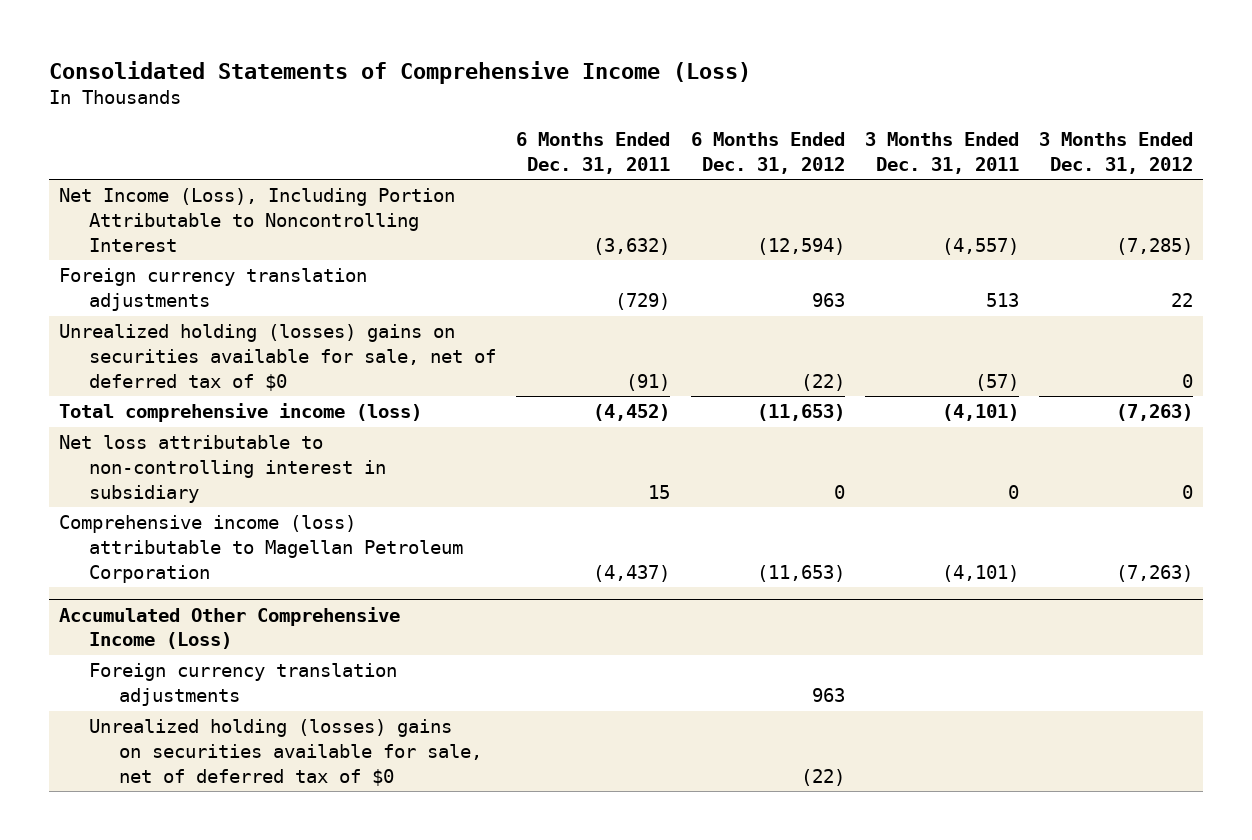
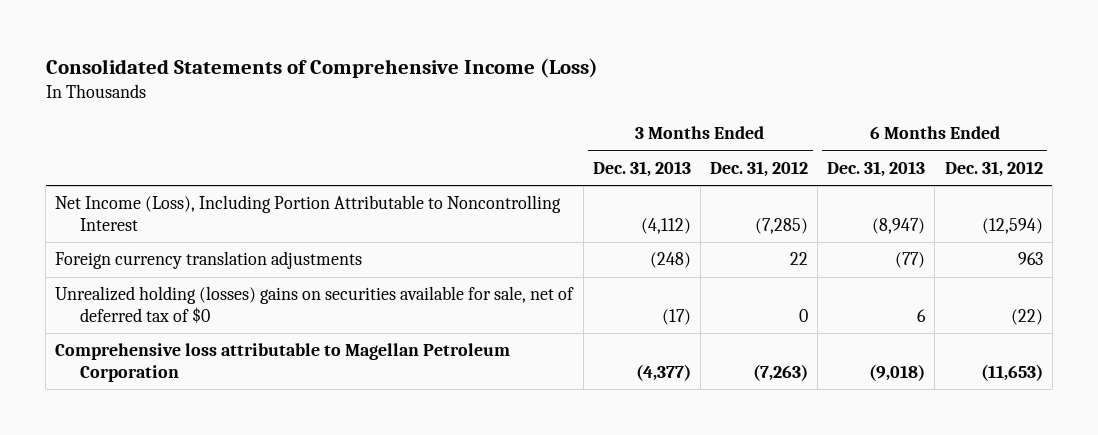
- | 6 Months Ended Dec. 31, 2011 | 6 Months Ended Dec. 31, 2012 | 3 Months Ended Dec. 31, 2011 | 3 Months Ended Dec. 31, 2012
+ | 3 Months Ended Dec. 31, 2013 | 3 Months Ended Dec. 31, 2012 | 6 Months Ended Dec. 31, 2013 | 6 Months Ended Dec. 31, 2012
- Total comprehensive income (loss) | (4,452) | (11,653) | (4,101) | (7,263)
- Net loss attributable to non-controlling interest in subsidiary | 15 | 0 | 0 | 0
- Comprehensive income (loss) attributable to Magellan Petroleum Corporation | (4,437) | (11,653) | (4,101) | (7,263)
- Accumulated Other Comprehensive Income (Loss)
- Foreign currency translation adjustments | | 963 | |
- Unrealized holding (losses) gains on securities available for sale, net of deferred tax of $0 | | (22) | |
+ Comprehensive loss attributable to Magellan Petroleum Corporation | (4,377) | (7,263) | (9,018) | (11,653)

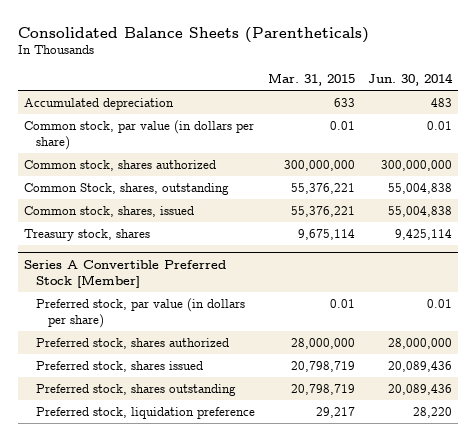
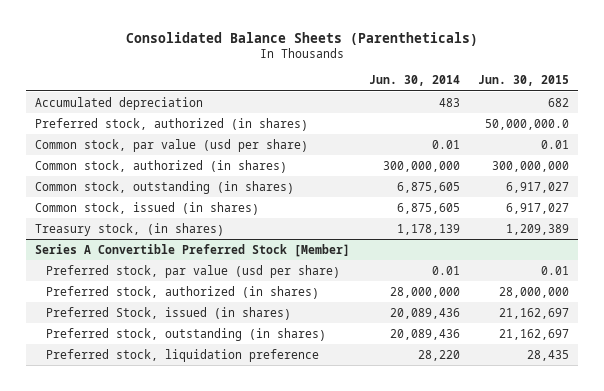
- | Mar. 31, 2015 | Jun. 30, 2014
+ | Jun. 30, 2014 | Jun. 30, 2015
- Common stock, par value (in dollars per share) | 0.01 | 0.01
- Common stock, shares authorized | 300,000,000 | 300,000,000
- Common Stock, shares, outstanding | 55,376,221 | 55,004,838
- Common stock, shares, issued | 55,376,221 | 55,004,838
- Treasury stock, shares | 9,675,114 | 9,425,114
+ Preferred stock, authorized (in shares) | | 50,000,000.0
+ Common stock, par value (usd per share) | 0.01 | 0.01
+ Common stock, authorized (in shares) | 300,000,000 | 300,000,000
+ Common stock, outstanding (in shares) | 6,875,605 | 6,917,027
+ Common stock, issued (in shares) | 6,875,605 | 6,917,027
+ Treasury stock, (in shares) | 1,178,139 | 1,209,389
@ Series A Convertible Preferred Stock [Member]
- Preferred stock, par value (in dollars per share) | 0.01 | 0.01
- Preferred stock, shares authorized | 28,000,000 | 28,000,000
- Preferred stock, shares issued | 20,798,719 | 20,089,436
- Preferred stock, shares outstanding | 20,798,719 | 20,089,436
+ Preferred stock, par value (usd per share) | 0.01 | 0.01
+ Preferred stock, authorized (in shares) | 28,000,000 | 28,000,000
+ Preferred Stock, issued (in shares) | 20,089,436 | 21,162,697
+ Preferred stock, outstanding (in shares) | 20,089,436 | 21,162,697

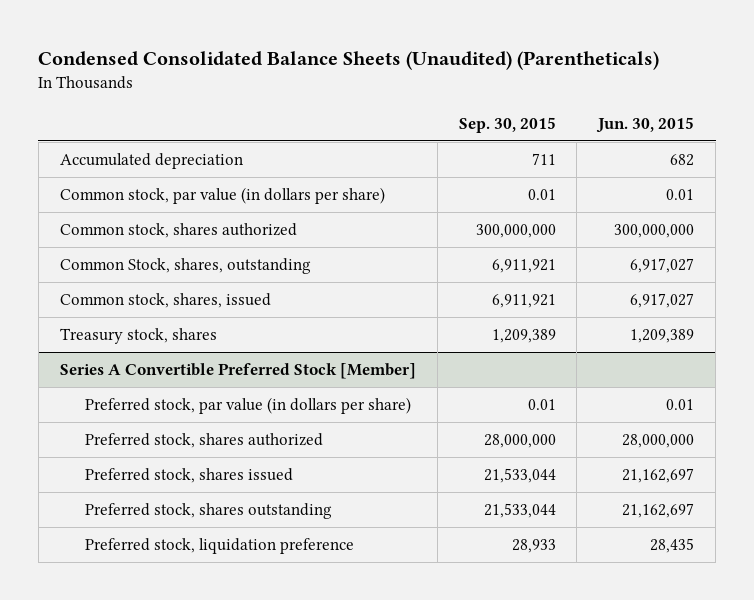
- Consolidated Balance Sheets (Parentheticals)
+ Condensed Consolidated Balance Sheets (Unaudited) (Parentheticals)
- | Jun. 30, 2014 | Jun. 30, 2015
+ | Sep. 30, 2015 | Jun. 30, 2015
- Preferred stock, authorized (in shares) | | 50,000,000.0
- Common stock, par value (usd per share) | 0.01 | 0.01
- Common stock, authorized (in shares) | 300,000,000 | 300,000,000
- Common stock, outstanding (in shares) | 6,875,605 | 6,917,027
- Common stock, issued (in shares) | 6,875,605 | 6,917,027
- Treasury stock, (in shares) | 1,178,139 | 1,209,389
+ Common stock, par value (in dollars per share) | 0.01 | 0.01
+ Common stock, shares authorized | 300,000,000 | 300,000,000
+ Common Stock, shares, outstanding | 6,911,921 | 6,917,027
+ Common stock, shares, issued | 6,911,921 | 6,917,027
+ Treasury stock, shares | 1,209,389 | 1,209,389
@ Series A Convertible Preferred Stock [Member]
- Preferred stock, par value (usd per share) | 0.01 | 0.01
- Preferred stock, authorized (in shares) | 28,000,000 | 28,000,000
- Preferred Stock, issued (in shares) | 20,089,436 | 21,162,697
- Preferred stock, outstanding (in shares) | 20,089,436 | 21,162,697
+ Preferred stock, par value (in dollars per share) | 0.01 | 0.01
+ Preferred stock, shares authorized | 28,000,000 | 28,000,000
+ Preferred stock, shares issued | 21,533,044 | 21,162,697
+ Preferred stock, shares outstanding | 21,533,044 | 21,162,697

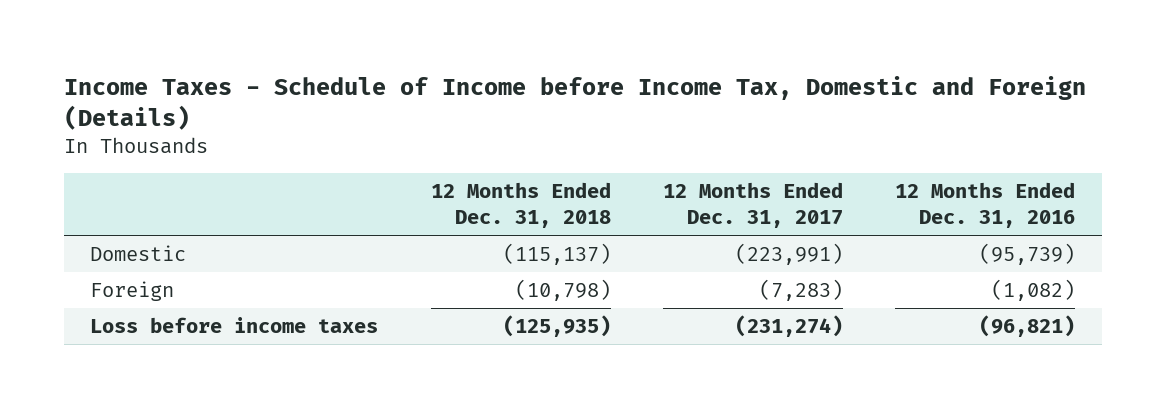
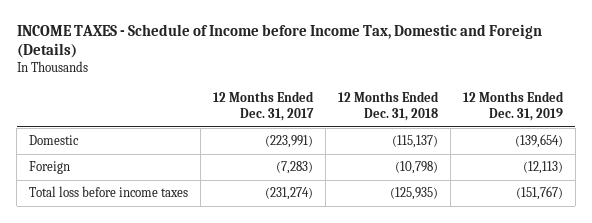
- Income Taxes - Schedule of Income before Income Tax, Domestic and Foreign (Details)
+ INCOME TAXES - Schedule of Income before Income Tax, Domestic and Foreign (Details)
- | 12 Months Ended Dec. 31, 2018 | 12 Months Ended Dec. 31, 2017 | 12 Months Ended Dec. 31, 2016
+ | 12 Months Ended Dec. 31, 2017 | 12 Months Ended Dec. 31, 2018 | 12 Months Ended Dec. 31, 2019
- Loss before income taxes | (125,935) | (231,274) | (96,821)
+ Total loss before income taxes | (231,274) | (125,935) | (151,767)

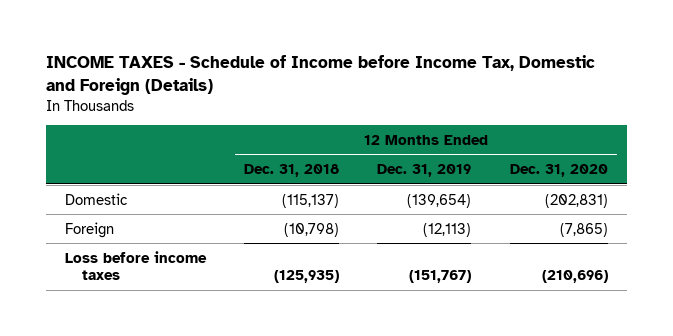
- | 12 Months Ended Dec. 31, 2017 | 12 Months Ended Dec. 31, 2018 | 12 Months Ended Dec. 31, 2019
+ | 12 Months Ended Dec. 31, 2018 | 12 Months Ended Dec. 31, 2019 | 12 Months Ended Dec. 31, 2020
- Total loss before income taxes | (231,274) | (125,935) | (151,767)
+ Loss before income taxes | (125,935) | (151,767) | (210,696)

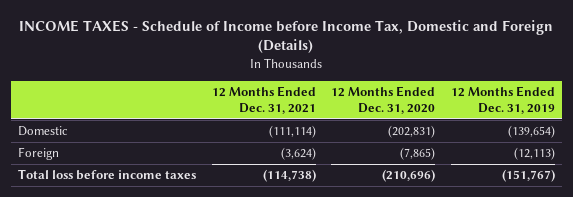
- | 12 Months Ended Dec. 31, 2018 | 12 Months Ended Dec. 31, 2019 | 12 Months Ended Dec. 31, 2020
+ | 12 Months Ended Dec. 31, 2021 | 12 Months Ended Dec. 31, 2020 | 12 Months Ended Dec. 31, 2019
- Loss before income taxes | (125,935) | (151,767) | (210,696)
+ Total loss before income taxes | (114,738) | (210,696) | (151,767)

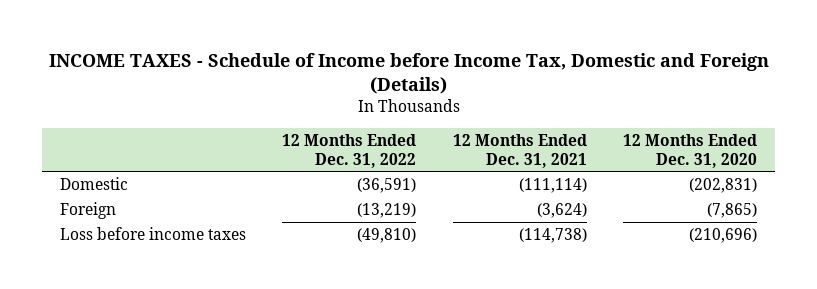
- | 12 Months Ended Dec. 31, 2021 | 12 Months Ended Dec. 31, 2020 | 12 Months Ended Dec. 31, 2019
+ | 12 Months Ended Dec. 31, 2022 | 12 Months Ended Dec. 31, 2021 | 12 Months Ended Dec. 31, 2020
- Total loss before income taxes | (114,738) | (210,696) | (151,767)
+ Loss before income taxes | (49,810) | (114,738) | (210,696)

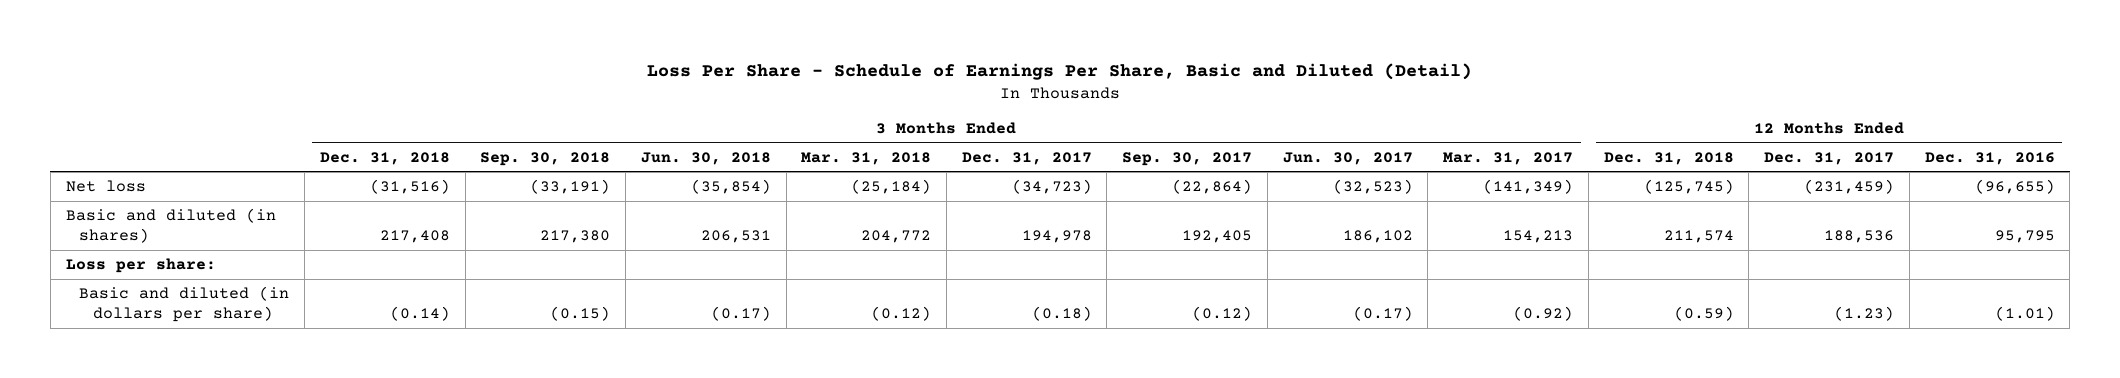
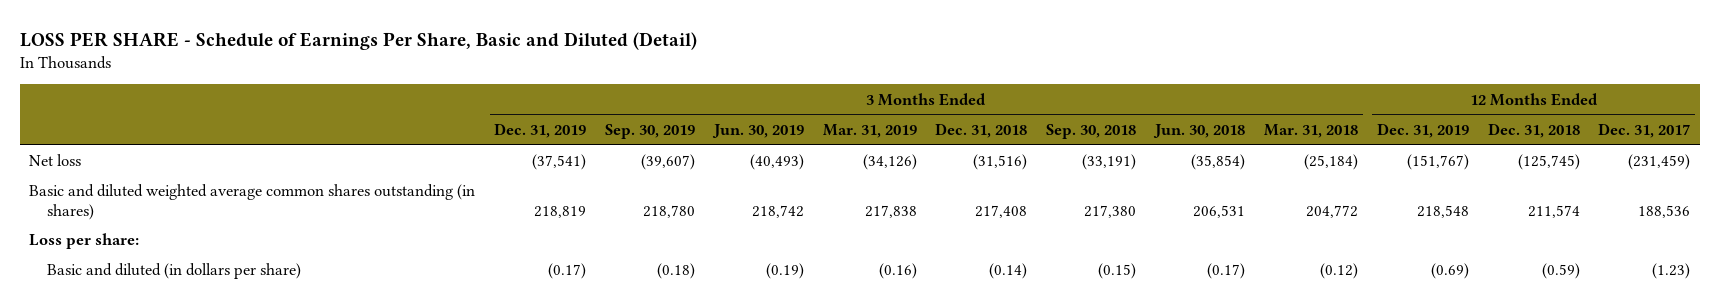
- Loss Per Share - Schedule of Earnings Per Share, Basic and Diluted (Detail)
+ LOSS PER SHARE - Schedule of Earnings Per Share, Basic and Diluted (Detail)
- | 3 Months Ended Dec. 31, 2018 | 3 Months Ended Sep. 30, 2018 | 3 Months Ended Jun. 30, 2018 | 3 Months Ended Mar. 31, 2018 | 3 Months Ended Dec. 31, 2017 | 3 Months Ended Sep. 30, 2017 | 3 Months Ended Jun. 30, 2017 | 3 Months Ended Mar. 31, 2017 | 12 Months Ended Dec. 31, 2018 | 12 Months Ended Dec. 31, 2017 | 12 Months Ended Dec. 31, 2016
+ | 3 Months Ended Dec. 31, 2019 | 3 Months Ended Sep. 30, 2019 | 3 Months Ended Jun. 30, 2019 | 3 Months Ended Mar. 31, 2019 | 3 Months Ended Dec. 31, 2018 | 3 Months Ended Sep. 30, 2018 | 3 Months Ended Jun. 30, 2018 | 3 Months Ended Mar. 31, 2018 | 12 Months Ended Dec. 31, 2019 | 12 Months Ended Dec. 31, 2018 | 12 Months Ended Dec. 31, 2017
- Basic and diluted (in shares) | 217,408 | 217,380 | 206,531 | 204,772 | 194,978 | 192,405 | 186,102 | 154,213 | 211,574 | 188,536 | 95,795
+ Basic and diluted weighted average common shares outstanding (in shares) | 218,819 | 218,780 | 218,742 | 217,838 | 217,408 | 217,380 | 206,531 | 204,772 | 218,548 | 211,574 | 188,536

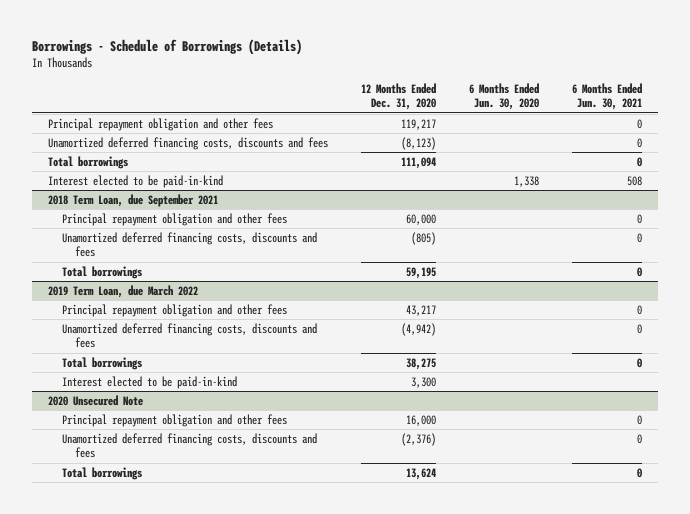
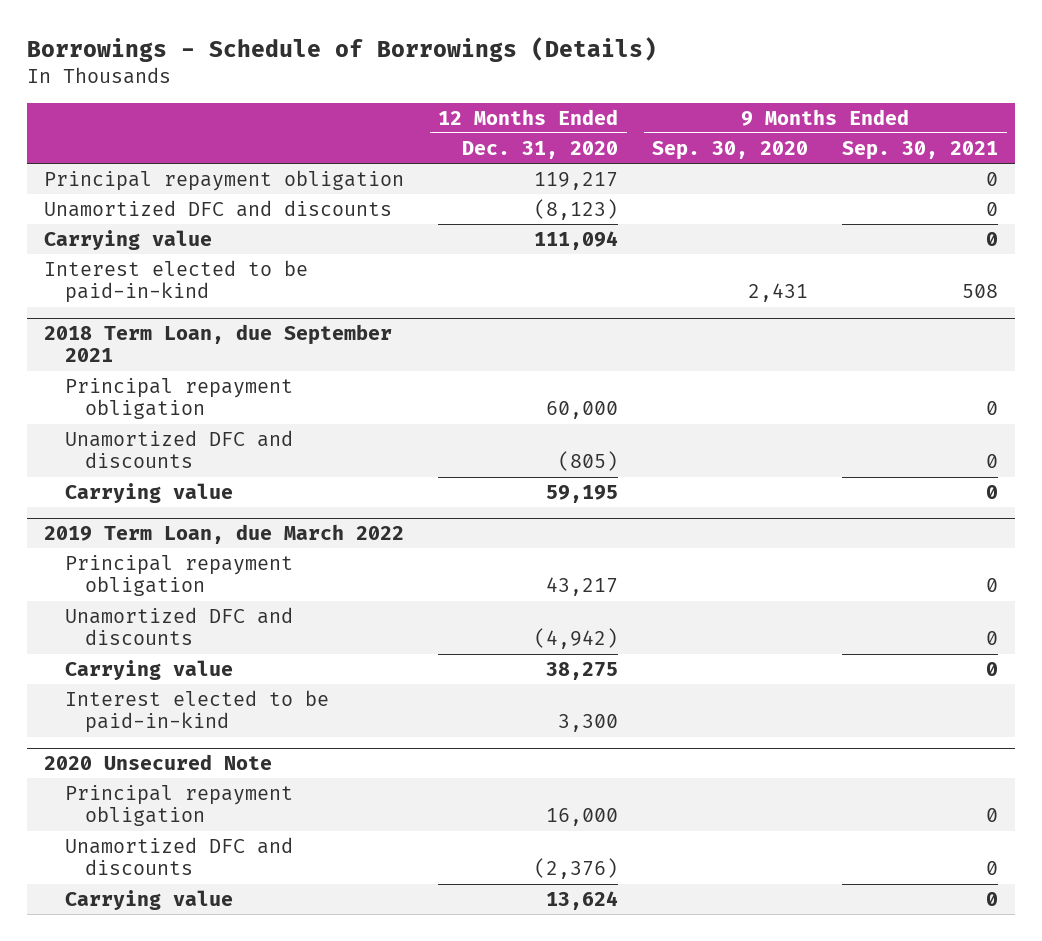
- | 12 Months Ended Dec. 31, 2020 | 6 Months Ended Jun. 30, 2020 | 6 Months Ended Jun. 30, 2021
+ | 12 Months Ended Dec. 31, 2020 | 9 Months Ended Sep. 30, 2020 | 9 Months Ended Sep. 30, 2021
- Principal repayment obligation and other fees | 119,217 | | 0
- Unamortized deferred financing costs, discounts and fees | (8,123) | | 0
- Total borrowings | 111,094 | | 0
+ Principal repayment obligation | 119,217 | | 0
+ Unamortized DFC and discounts | (8,123) | | 0
+ Carrying value | 111,094 | | 0
@ 2018 Term Loan, due September 2021
- Principal repayment obligation and other fees | 60,000 | | 0
- Unamortized deferred financing costs, discounts and fees | (805) | | 0
- Total borrowings | 59,195 | | 0
+ Principal repayment obligation | 60,000 | | 0
+ Unamortized DFC and discounts | (805) | | 0
+ Carrying value | 59,195 | | 0
@ 2019 Term Loan, due March 2022
- Principal repayment obligation and other fees | 43,217 | | 0
- Unamortized deferred financing costs, discounts and fees | (4,942) | | 0
- Total borrowings | 38,275 | | 0
+ Principal repayment obligation | 43,217 | | 0
+ Unamortized DFC and discounts | (4,942) | | 0
+ Carrying value | 38,275 | | 0
@ 2020 Unsecured Note
- Principal repayment obligation and other fees | 16,000 | | 0
- Unamortized deferred financing costs, discounts and fees | (2,376) | | 0
- Total borrowings | 13,624 | | 0
+ Principal repayment obligation | 16,000 | | 0
+ Unamortized DFC and discounts | (2,376) | | 0
+ Carrying value | 13,624 | | 0

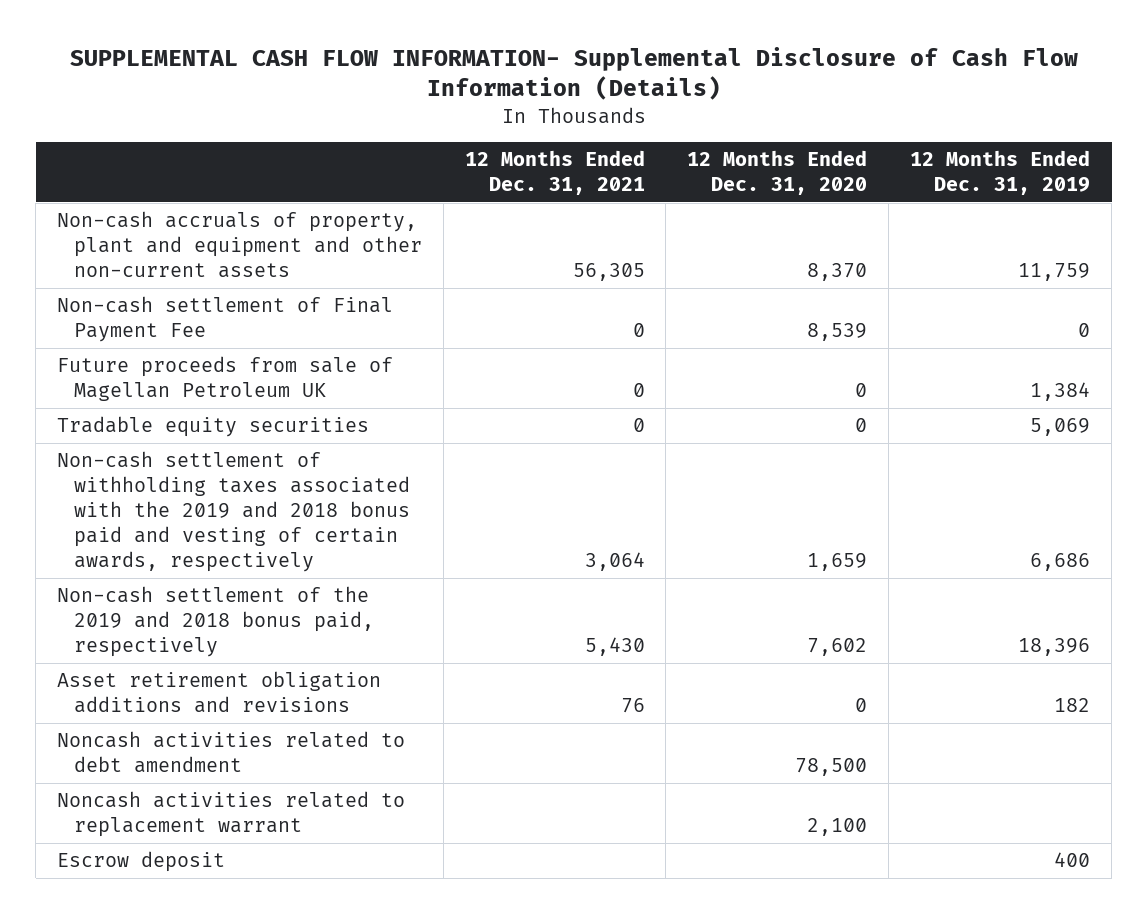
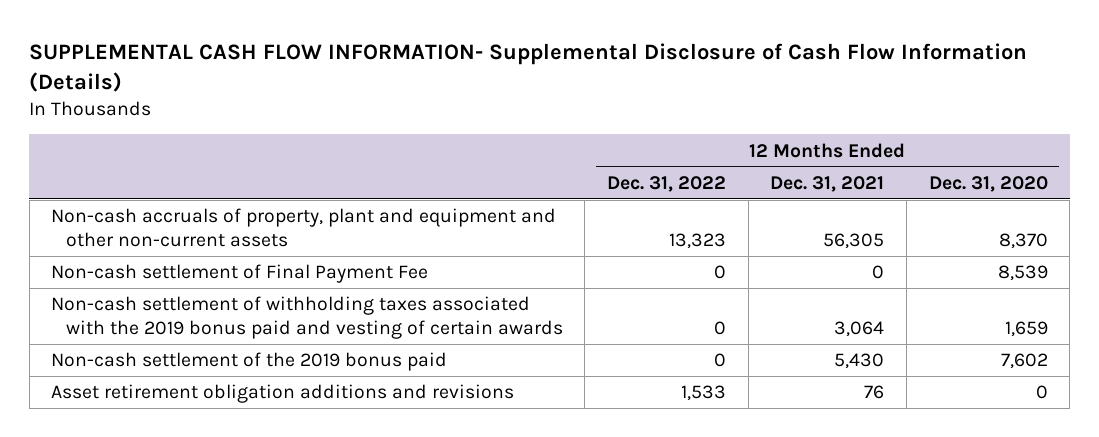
- | 12 Months Ended Dec. 31, 2021 | 12 Months Ended Dec. 31, 2020 | 12 Months Ended Dec. 31, 2019
+ | 12 Months Ended Dec. 31, 2022 | 12 Months Ended Dec. 31, 2021 | 12 Months Ended Dec. 31, 2020
- Future proceeds from sale of Magellan Petroleum UK | 0 | 0 | 1,384
- Tradable equity securities | 0 | 0 | 5,069
- Non-cash settlement of withholding taxes associated with the 2019 and 2018 bonus paid and vesting of certain awards, respectively | 3,064 | 1,659 | 6,686
- Non-cash settlement of the 2019 and 2018 bonus paid, respectively | 5,430 | 7,602 | 18,396
+ Non-cash settlement of withholding taxes associated with the 2019 bonus paid and vesting of certain awards | 0 | 3,064 | 1,659
+ Non-cash settlement of the 2019 bonus paid | 0 | 5,430 | 7,602
- Noncash activities related to debt amendment | | 78,500 |
- Noncash activities related to replacement warrant | | 2,100 |
- Escrow deposit | | | 400

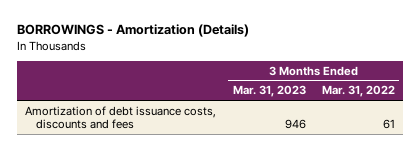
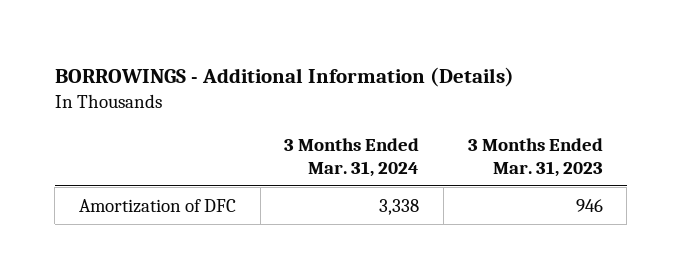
- BORROWINGS - Amortization (Details)
+ BORROWINGS - Additional Information (Details)
- | 3 Months Ended Mar. 31, 2023 | 3 Months Ended Mar. 31, 2022
+ | 3 Months Ended Mar. 31, 2024 | 3 Months Ended Mar. 31, 2023
- Amortization of debt issuance costs, discounts and fees | 946 | 61
+ Amortization of DFC | 3,338 | 946

